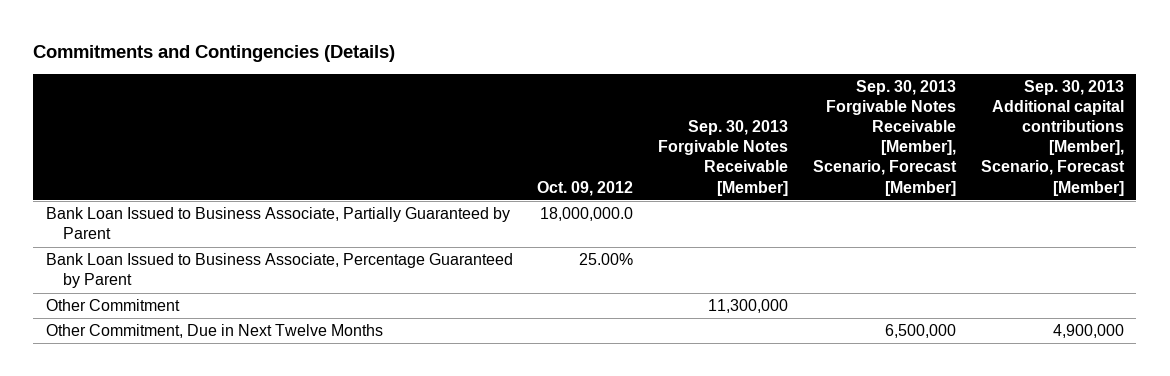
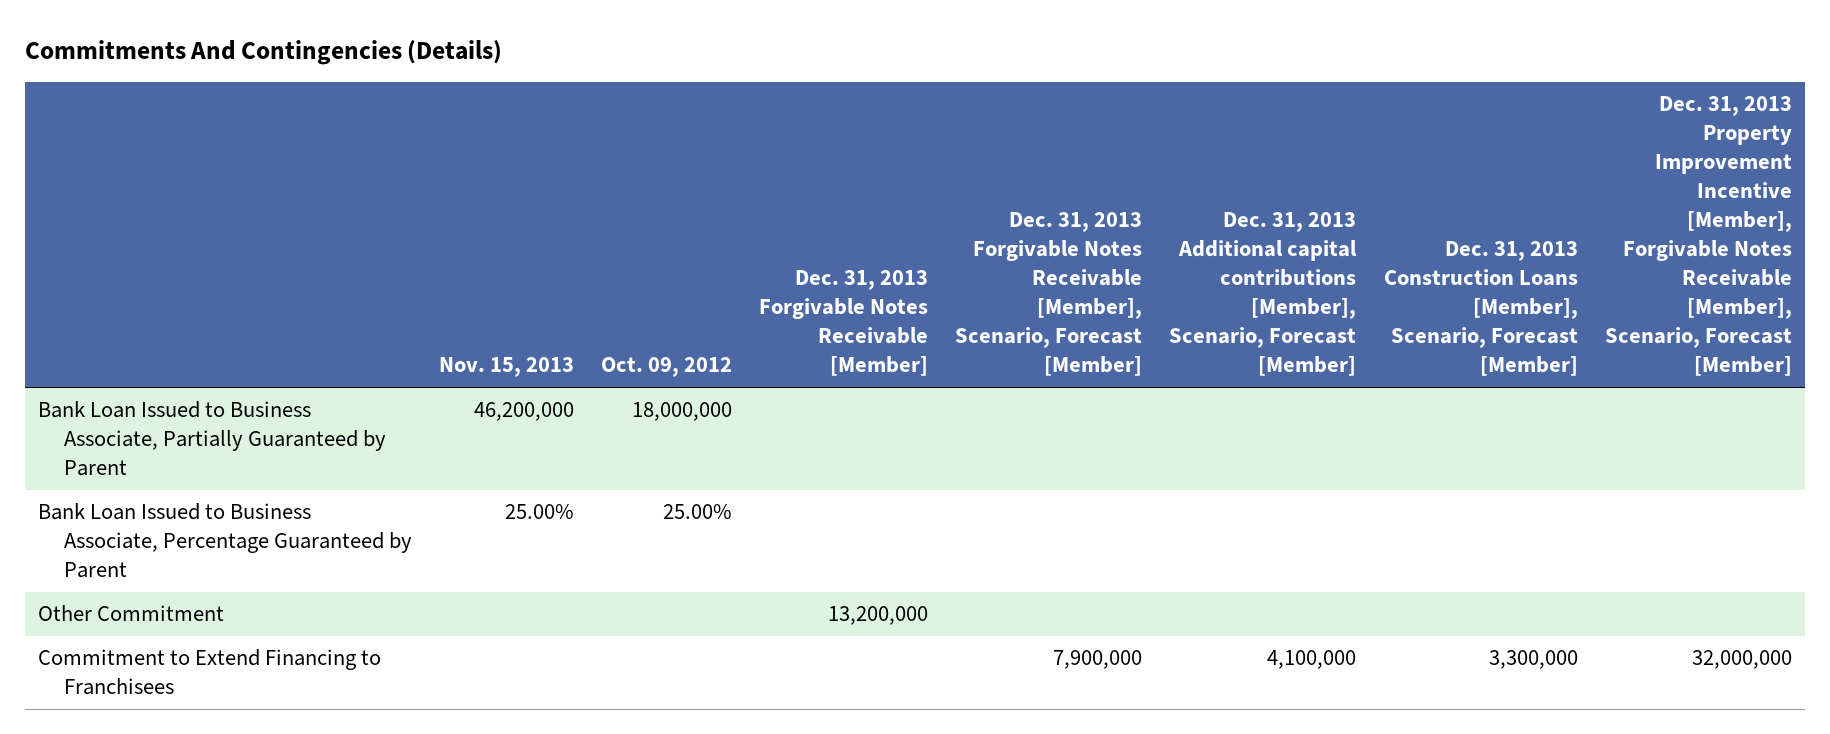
- Commitments and Contingencies (Details)
+ Commitments And Contingencies (Details)
- | Oct. 09, 2012 | Sep. 30, 2013 Forgivable Notes Receivable [Member] | Sep. 30, 2013 Forgivable Notes Receivable [Member], Scenario, Forecast [Member] | Sep. 30, 2013 Additional capital contributions [Member], Scenario, Forecast [Member]
+ | Nov. 15, 2013 | Oct. 09, 2012 | Dec. 31, 2013 Forgivable Notes Receivable [Member] | Dec. 31, 2013 Forgivable Notes Receivable [Member], Scenario, Forecast [Member] | Dec. 31, 2013 Additional capital contributions [Member], Scenario, Forecast [Member] | Dec. 31, 2013 Construction Loans [Member], Scenario, Forecast [Member] | Dec. 31, 2013 Property Improvement Incentive [Member], Forgivable Notes Receivable [Member], Scenario, Forecast [Member]
- Bank Loan Issued to Business Associate, Partially Guaranteed by Parent | 18,000,000.0 | | |
+ Bank Loan Issued to Business Associate, Partially Guaranteed by Parent | 46,200,000 | 18,000,000 | | | | |
- Other Commitment, Due in Next Twelve Months | | | 6,500,000 | 4,900,000
+ Commitment to Extend Financing to Franchisees | | | | 7,900,000 | 4,100,000 | 3,300,000 | 32,000,000

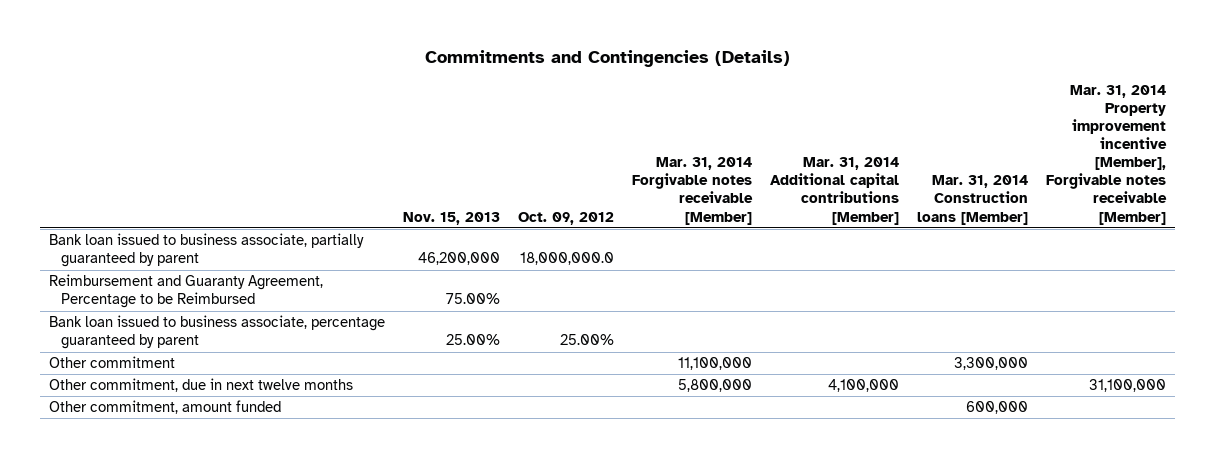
- Commitments And Contingencies (Details)
+ Commitments and Contingencies (Details)
- | Nov. 15, 2013 | Oct. 09, 2012 | Dec. 31, 2013 Forgivable Notes Receivable [Member] | Dec. 31, 2013 Forgivable Notes Receivable [Member], Scenario, Forecast [Member] | Dec. 31, 2013 Additional capital contributions [Member], Scenario, Forecast [Member] | Dec. 31, 2013 Construction Loans [Member], Scenario, Forecast [Member] | Dec. 31, 2013 Property Improvement Incentive [Member], Forgivable Notes Receivable [Member], Scenario, Forecast [Member]
+ | Nov. 15, 2013 | Oct. 09, 2012 | Mar. 31, 2014 Forgivable notes receivable [Member] | Mar. 31, 2014 Additional capital contributions [Member] | Mar. 31, 2014 Construction loans [Member] | Mar. 31, 2014 Property improvement incentive [Member], Forgivable notes receivable [Member]
- Bank Loan Issued to Business Associate, Partially Guaranteed by Parent | 46,200,000 | 18,000,000 | | | | |
- Bank Loan Issued to Business Associate, Percentage Guaranteed by Parent | 25.00% | 25.00% | | | | |
- Other Commitment | | | 13,200,000 | | | |
- Commitment to Extend Financing to Franchisees | | | | 7,900,000 | 4,100,000 | 3,300,000 | 32,000,000
+ Bank loan issued to business associate, partially guaranteed by parent | 46,200,000 | 18,000,000.0 | | | |
+ Reimbursement and Guaranty Agreement, Percentage to be Reimbursed | 75.00% | | | | |
+ Bank loan issued to business associate, percentage guaranteed by parent | 25.00% | 25.00% | | | |
+ Other commitment | | | 11,100,000 | | 3,300,000 |
+ Other commitment, due in next twelve months | | | 5,800,000 | 4,100,000 | | 31,100,000
+ Other commitment, amount funded | | | | | 600,000 |

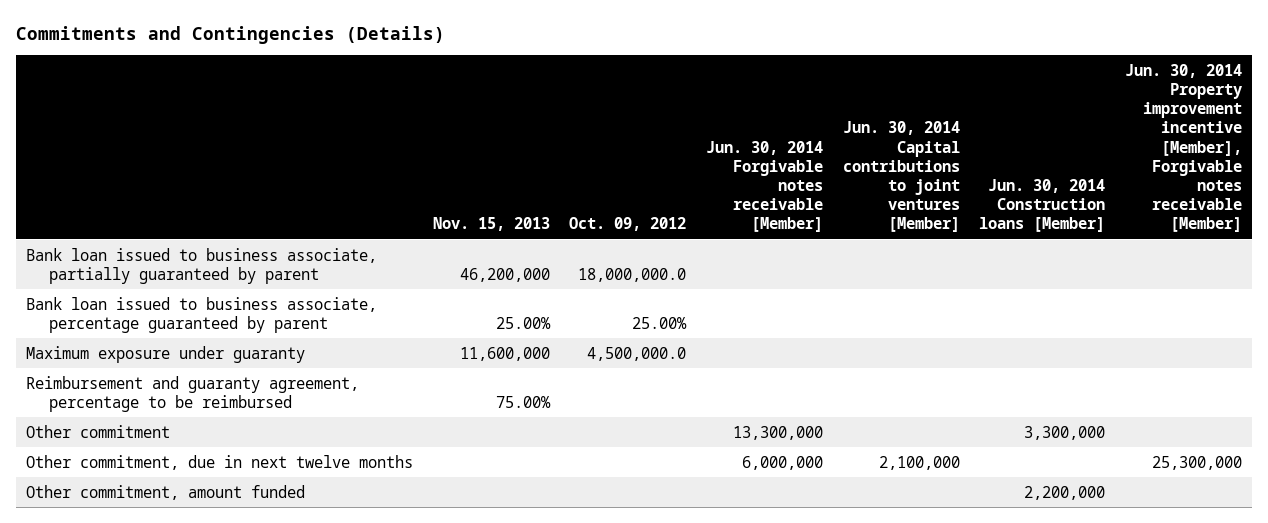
- | Nov. 15, 2013 | Oct. 09, 2012 | Mar. 31, 2014 Forgivable notes receivable [Member] | Mar. 31, 2014 Additional capital contributions [Member] | Mar. 31, 2014 Construction loans [Member] | Mar. 31, 2014 Property improvement incentive [Member], Forgivable notes receivable [Member]
+ | Nov. 15, 2013 | Oct. 09, 2012 | Jun. 30, 2014 Forgivable notes receivable [Member] | Jun. 30, 2014 Capital contributions to joint ventures [Member] | Jun. 30, 2014 Construction loans [Member] | Jun. 30, 2014 Property improvement incentive [Member], Forgivable notes receivable [Member]
- Reimbursement and Guaranty Agreement, Percentage to be Reimbursed | 75.00% | | | | |
+ Maximum exposure under guaranty | 11,600,000 | 4,500,000.0 | | | |
+ Reimbursement and guaranty agreement, percentage to be reimbursed | 75.00% | | | | |

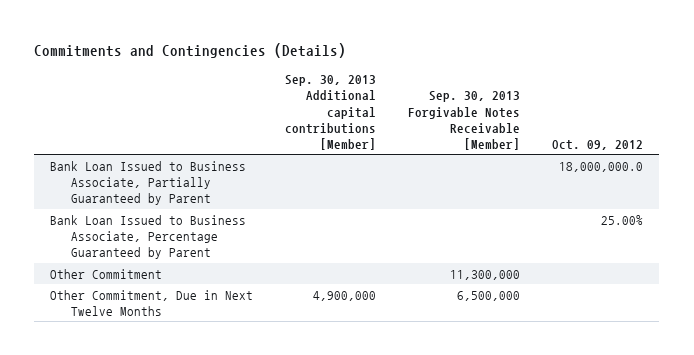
- | Nov. 15, 2013 | Oct. 09, 2012 | Jun. 30, 2014 Forgivable notes receivable [Member] | Jun. 30, 2014 Capital contributions to joint ventures [Member] | Jun. 30, 2014 Construction loans [Member] | Jun. 30, 2014 Property improvement incentive [Member], Forgivable notes receivable [Member]
+ | Sep. 30, 2013 Additional capital contributions [Member] | Sep. 30, 2013 Forgivable Notes Receivable [Member] | Oct. 09, 2012
- Bank loan issued to business associate, partially guaranteed by parent | 46,200,000 | 18,000,000.0 | | | |
- Bank loan issued to business associate, percentage guaranteed by parent | 25.00% | 25.00% | | | |
- Maximum exposure under guaranty | 11,600,000 | 4,500,000.0 | | | |
- Reimbursement and guaranty agreement, percentage to be reimbursed | 75.00% | | | | |
- Other commitment | | | 13,300,000 | | 3,300,000 |
- Other commitment, due in next twelve months | | | 6,000,000 | 2,100,000 | | 25,300,000
- Other commitment, amount funded | | | | | 2,200,000 |
+ Bank Loan Issued to Business Associate, Partially Guaranteed by Parent | | | 18,000,000.0
+ Bank Loan Issued to Business Associate, Percentage Guaranteed by Parent | | | 25.00%
+ Other Commitment | | 11,300,000 |
+ Other Commitment, Due in Next Twelve Months | 4,900,000 | 6,500,000 |

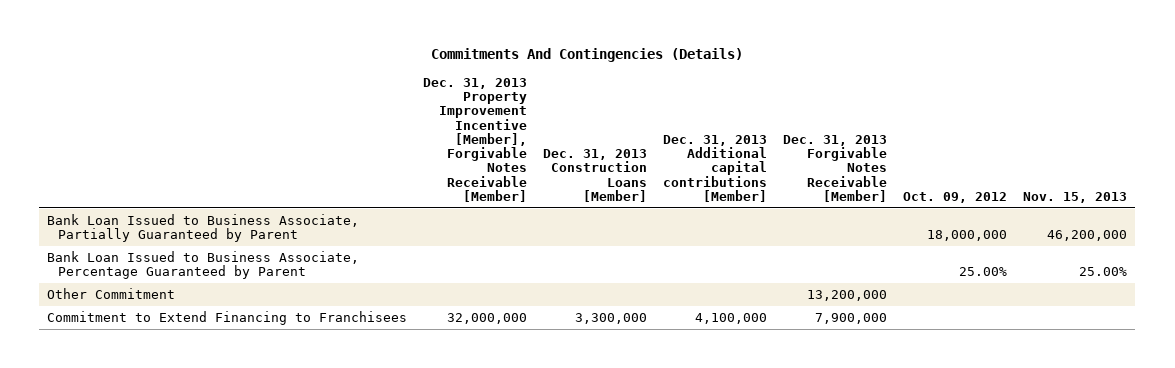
- Commitments and Contingencies (Details)
+ Commitments And Contingencies (Details)
- | Sep. 30, 2013 Additional capital contributions [Member] | Sep. 30, 2013 Forgivable Notes Receivable [Member] | Oct. 09, 2012
+ | Dec. 31, 2013 Property Improvement Incentive [Member], Forgivable Notes Receivable [Member] | Dec. 31, 2013 Construction Loans [Member] | Dec. 31, 2013 Additional capital contributions [Member] | Dec. 31, 2013 Forgivable Notes Receivable [Member] | Oct. 09, 2012 | Nov. 15, 2013
- Bank Loan Issued to Business Associate, Partially Guaranteed by Parent | | | 18,000,000.0
+ Bank Loan Issued to Business Associate, Partially Guaranteed by Parent | | | | | 18,000,000 | 46,200,000
- Other Commitment, Due in Next Twelve Months | 4,900,000 | 6,500,000 |
+ Commitment to Extend Financing to Franchisees | 32,000,000 | 3,300,000 | 4,100,000 | 7,900,000 | |

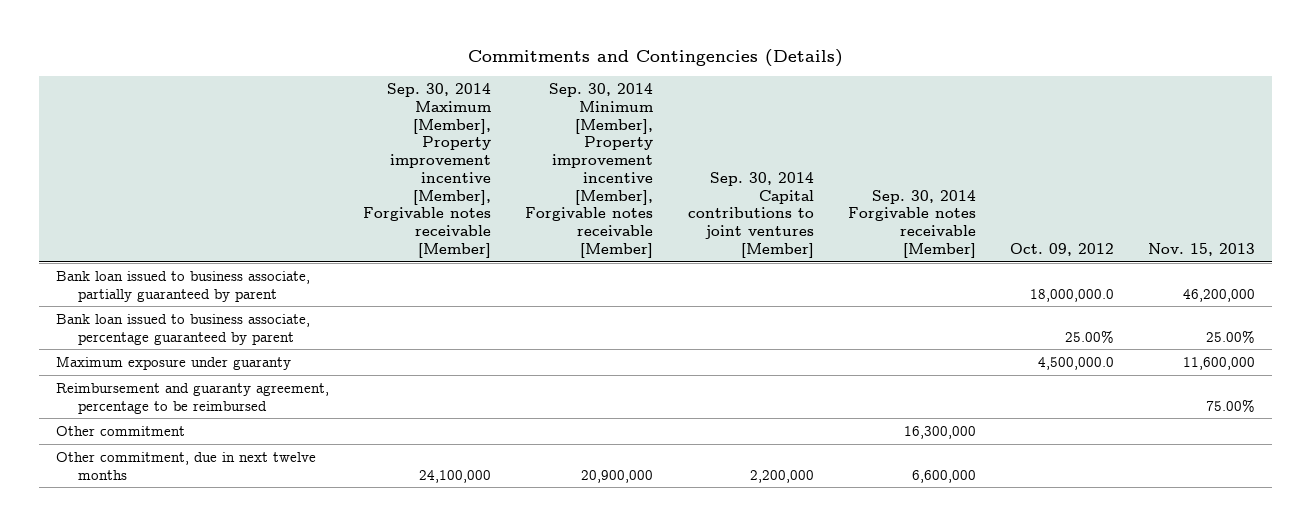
- Commitments And Contingencies (Details)
+ Commitments and Contingencies (Details)
- | Dec. 31, 2013 Property Improvement Incentive [Member], Forgivable Notes Receivable [Member] | Dec. 31, 2013 Construction Loans [Member] | Dec. 31, 2013 Additional capital contributions [Member] | Dec. 31, 2013 Forgivable Notes Receivable [Member] | Oct. 09, 2012 | Nov. 15, 2013
+ | Sep. 30, 2014 Maximum [Member], Property improvement incentive [Member], Forgivable notes receivable [Member] | Sep. 30, 2014 Minimum [Member], Property improvement incentive [Member], Forgivable notes receivable [Member] | Sep. 30, 2014 Capital contributions to joint ventures [Member] | Sep. 30, 2014 Forgivable notes receivable [Member] | Oct. 09, 2012 | Nov. 15, 2013
- Bank Loan Issued to Business Associate, Partially Guaranteed by Parent | | | | | 18,000,000 | 46,200,000
- Bank Loan Issued to Business Associate, Percentage Guaranteed by Parent | | | | | 25.00% | 25.00%
- Other Commitment | | | | 13,200,000 | |
- Commitment to Extend Financing to Franchisees | 32,000,000 | 3,300,000 | 4,100,000 | 7,900,000 | |
+ Bank loan issued to business associate, partially guaranteed by parent | | | | | 18,000,000.0 | 46,200,000
+ Bank loan issued to business associate, percentage guaranteed by parent | | | | | 25.00% | 25.00%
+ Maximum exposure under guaranty | | | | | 4,500,000.0 | 11,600,000
+ Reimbursement and guaranty agreement, percentage to be reimbursed | | | | | | 75.00%
+ Other commitment | | | | 16,300,000 | |
+ Other commitment, due in next twelve months | 24,100,000 | 20,900,000 | 2,200,000 | 6,600,000 | |

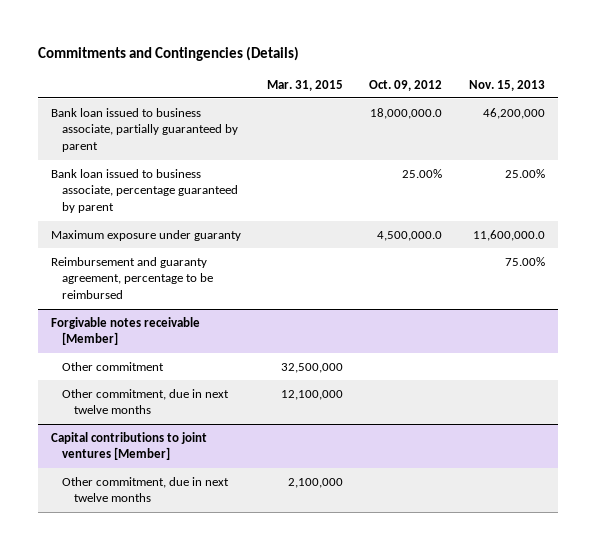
- | Sep. 30, 2014 Maximum [Member], Property improvement incentive [Member], Forgivable notes receivable [Member] | Sep. 30, 2014 Minimum [Member], Property improvement incentive [Member], Forgivable notes receivable [Member] | Sep. 30, 2014 Capital contributions to joint ventures [Member] | Sep. 30, 2014 Forgivable notes receivable [Member] | Oct. 09, 2012 | Nov. 15, 2013
+ | Mar. 31, 2015 | Oct. 09, 2012 | Nov. 15, 2013
- Maximum exposure under guaranty | | | | | 4,500,000.0 | 11,600,000
+ Maximum exposure under guaranty | | 4,500,000.0 | 11,600,000.0
- Other commitment | | | | 16,300,000 | |
- Other commitment, due in next twelve months | 24,100,000 | 20,900,000 | 2,200,000 | 6,600,000 | |
+ Forgivable notes receivable [Member]
+ Other commitment | 32,500,000 | |
+ Other commitment, due in next twelve months | 12,100,000 | |
+ Capital contributions to joint ventures [Member]
+ Other commitment, due in next twelve months | 2,100,000 | |

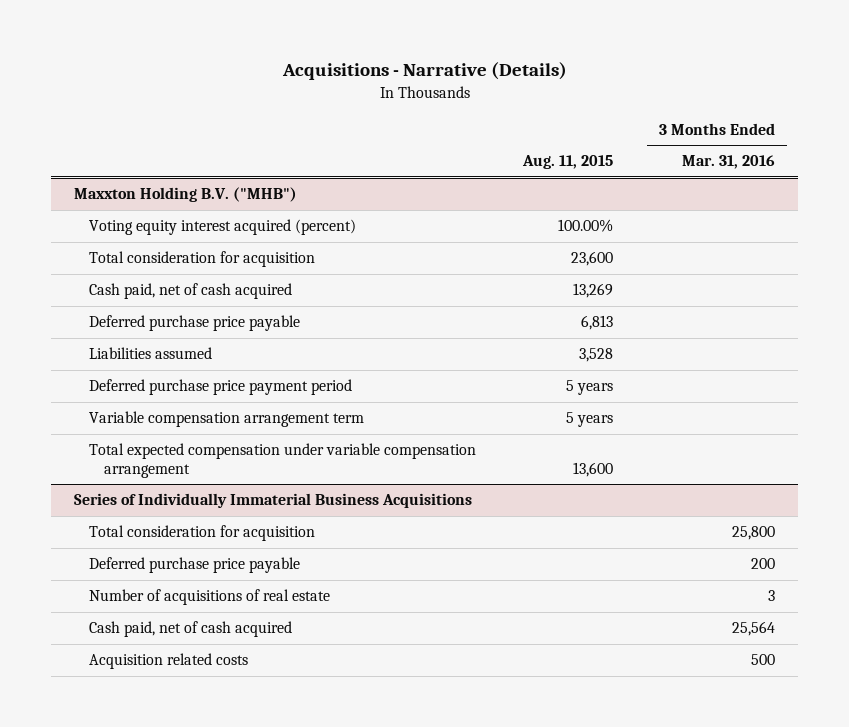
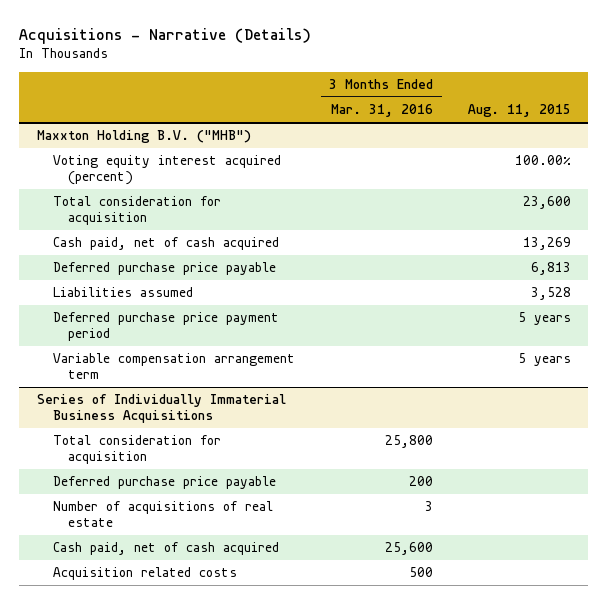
- | Aug. 11, 2015 | 3 Months Ended Mar. 31, 2016
+ | 3 Months Ended Mar. 31, 2016 | Aug. 11, 2015
@ Maxxton Holding B.V. ("MHB")
- Total expected compensation under variable compensation arrangement | 13,600 |
@ Series of Individually Immaterial Business Acquisitions
- Cash paid, net of cash acquired | | 25,564
+ Cash paid, net of cash acquired | 25,600 |

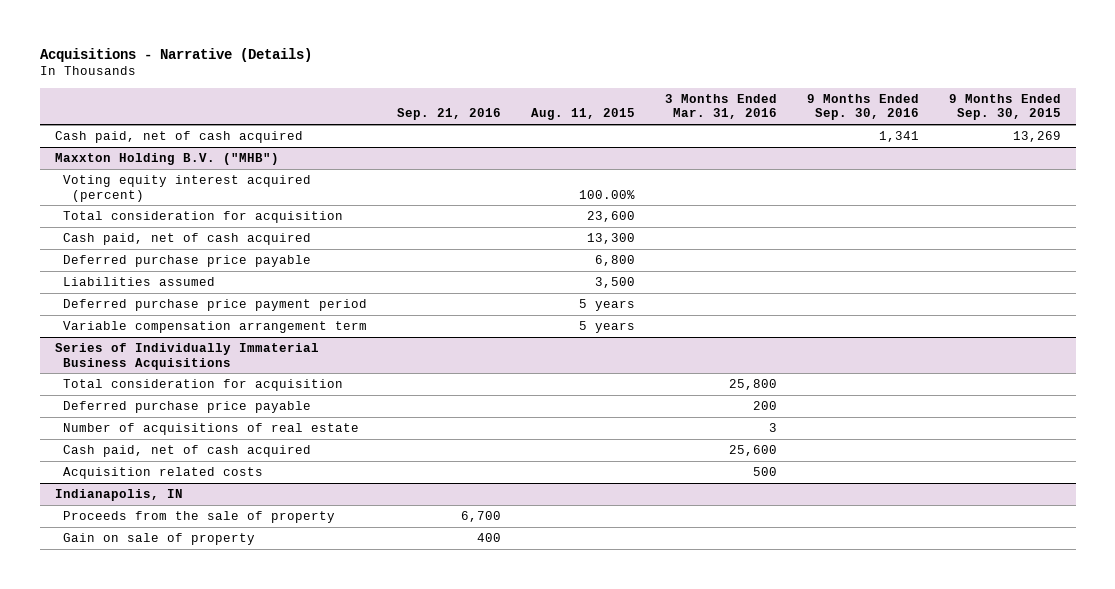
- | 3 Months Ended Mar. 31, 2016 | Aug. 11, 2015
+ | Sep. 21, 2016 | Aug. 11, 2015 | 3 Months Ended Mar. 31, 2016 | 9 Months Ended Sep. 30, 2016 | 9 Months Ended Sep. 30, 2015
+ Cash paid, net of cash acquired | | | | 1,341 | 13,269
@ Maxxton Holding B.V. ("MHB")
- Cash paid, net of cash acquired | | 13,269
- Deferred purchase price payable | | 6,813
- Liabilities assumed | | 3,528
+ Cash paid, net of cash acquired | | 13,300 | | |
+ Deferred purchase price payable | | 6,800 | | |
+ Liabilities assumed | | 3,500 | | |
+ Indianapolis, IN
+ Proceeds from the sale of property | 6,700 | | | |
+ Gain on sale of property | 400 | | | |

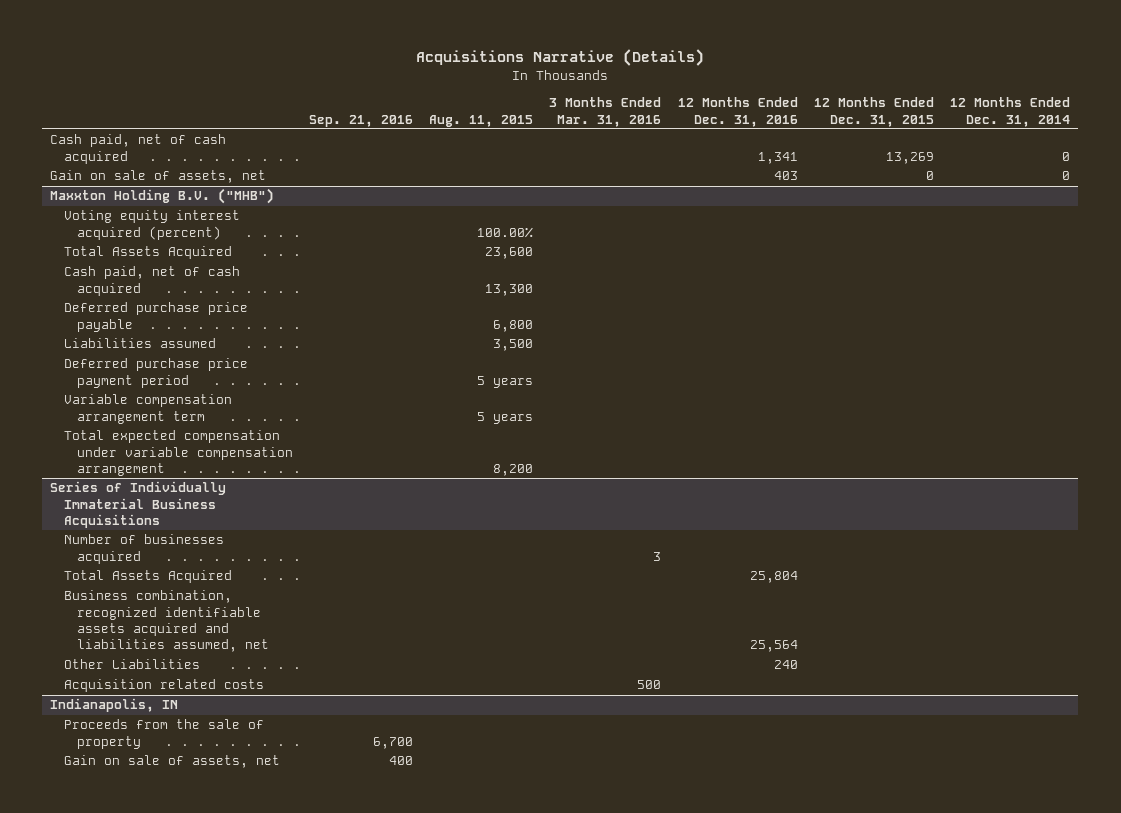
- Acquisitions - Narrative (Details)
+ Acquisitions Narrative (Details)
- | Sep. 21, 2016 | Aug. 11, 2015 | 3 Months Ended Mar. 31, 2016 | 9 Months Ended Sep. 30, 2016 | 9 Months Ended Sep. 30, 2015
+ | Sep. 21, 2016 | Aug. 11, 2015 | 3 Months Ended Mar. 31, 2016 | 12 Months Ended Dec. 31, 2016 | 12 Months Ended Dec. 31, 2015 | 12 Months Ended Dec. 31, 2014
+ Gain on sale of assets, net | | | | 403 | 0 | 0
@ Maxxton Holding B.V. ("MHB")
- Total consideration for acquisition | | 23,600 | | |
+ Total Assets Acquired | | 23,600 | | | |
+ Total expected compensation under variable compensation arrangement | | 8,200 | | | |
@ Series of Individually Immaterial Business Acquisitions
- Total consideration for acquisition | | | 25,800 | |
- Deferred purchase price payable | | | 200 | |
- Number of acquisitions of real estate | | | 3 | |
- Cash paid, net of cash acquired | | | 25,600 | |
+ Number of businesses acquired | | | 3 | | |
+ Total Assets Acquired | | | | 25,804 | |
+ Business combination, recognized identifiable assets acquired and liabilities assumed, net | | | | 25,564 | |
+ Other Liabilities | | | | 240 | |
@ Indianapolis, IN
- Gain on sale of property | 400 | | | |
+ Gain on sale of assets, net | 400 | | | | |

